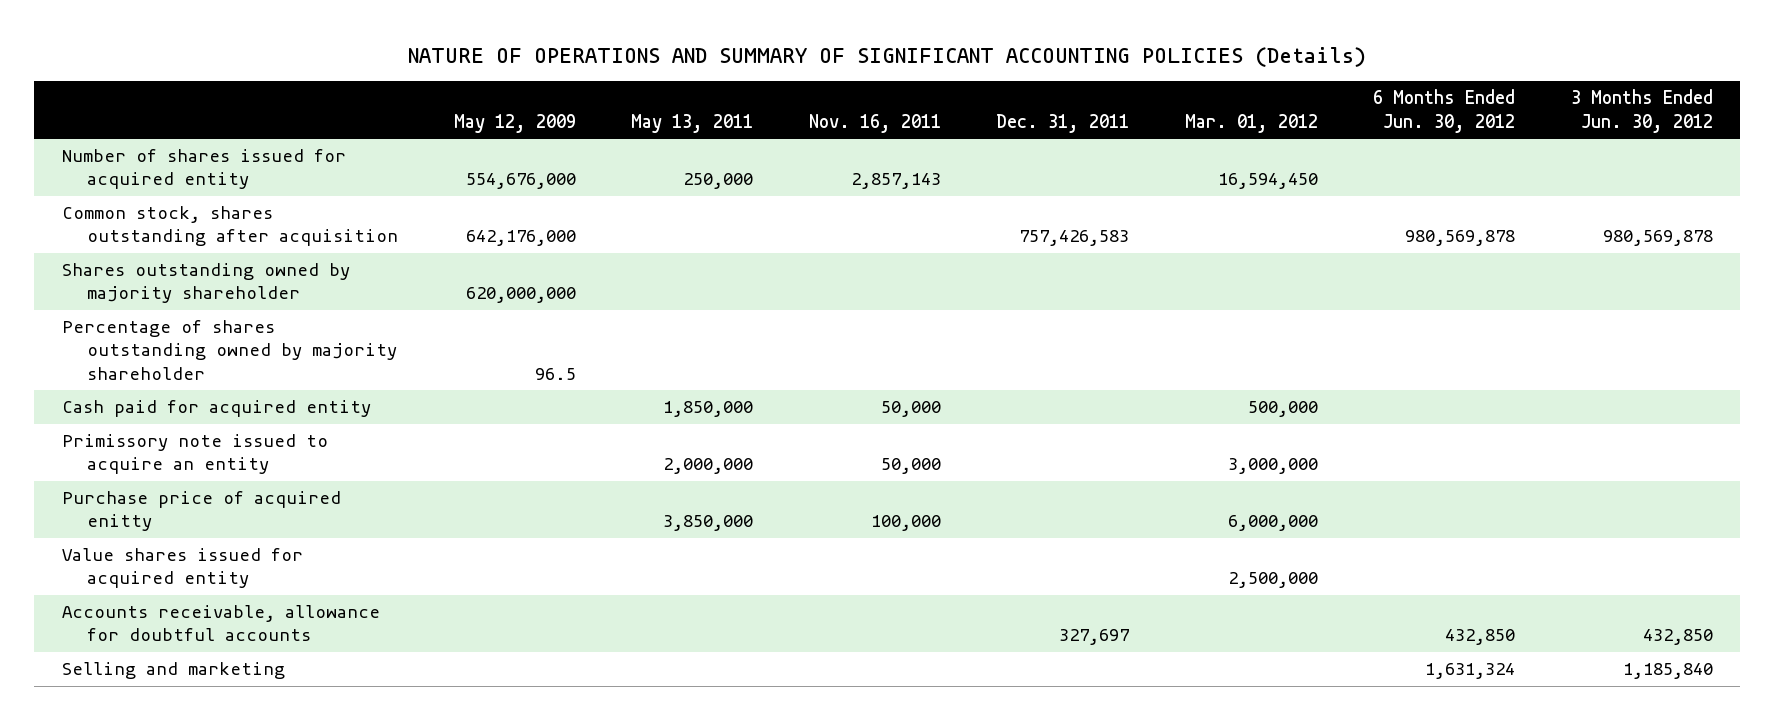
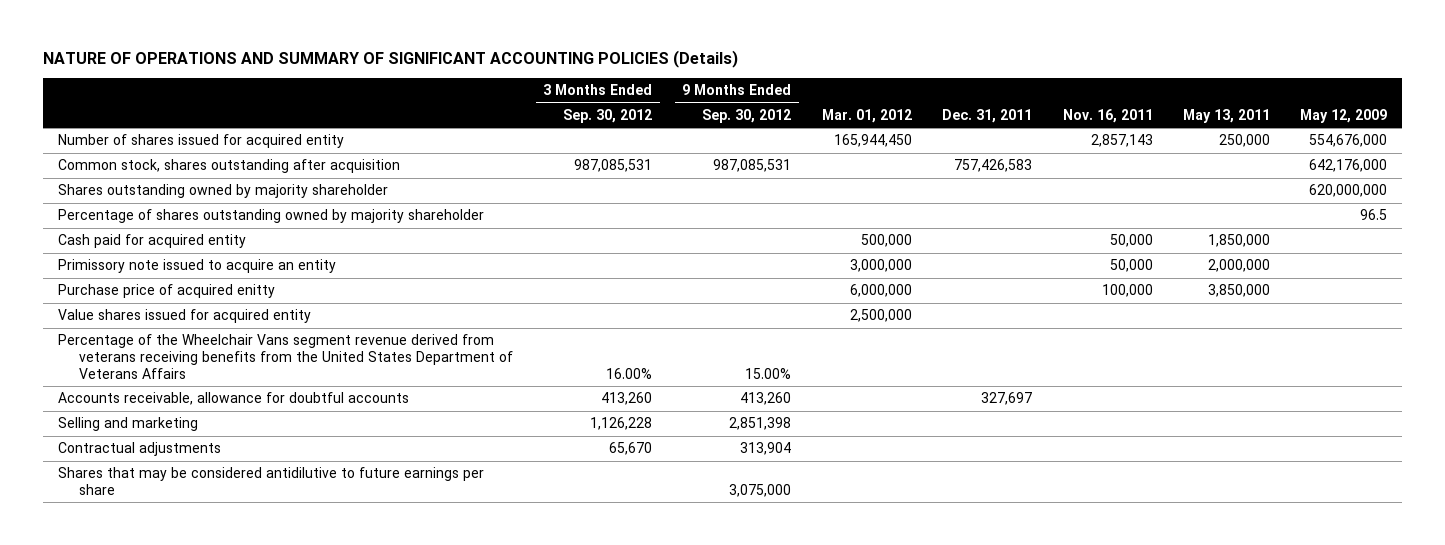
- | May 12, 2009 | May 13, 2011 | Nov. 16, 2011 | Dec. 31, 2011 | Mar. 01, 2012 | 6 Months Ended Jun. 30, 2012 | 3 Months Ended Jun. 30, 2012
+ | 3 Months Ended Sep. 30, 2012 | 9 Months Ended Sep. 30, 2012 | Mar. 01, 2012 | Dec. 31, 2011 | Nov. 16, 2011 | May 13, 2011 | May 12, 2009
- Number of shares issued for acquired entity | 554,676,000 | 250,000 | 2,857,143 | | 16,594,450 | |
+ Number of shares issued for acquired entity | | | 165,944,450 | | 2,857,143 | 250,000 | 554,676,000
+ Percentage of the Wheelchair Vans segment revenue derived from veterans receiving benefits from the United States Department of Veterans Affairs | 16.00% | 15.00% | | | | |
+ Contractual adjustments | 65,670 | 313,904 | | | | |
+ Shares that may be considered antidilutive to future earnings per share | | 3,075,000 | | | | |

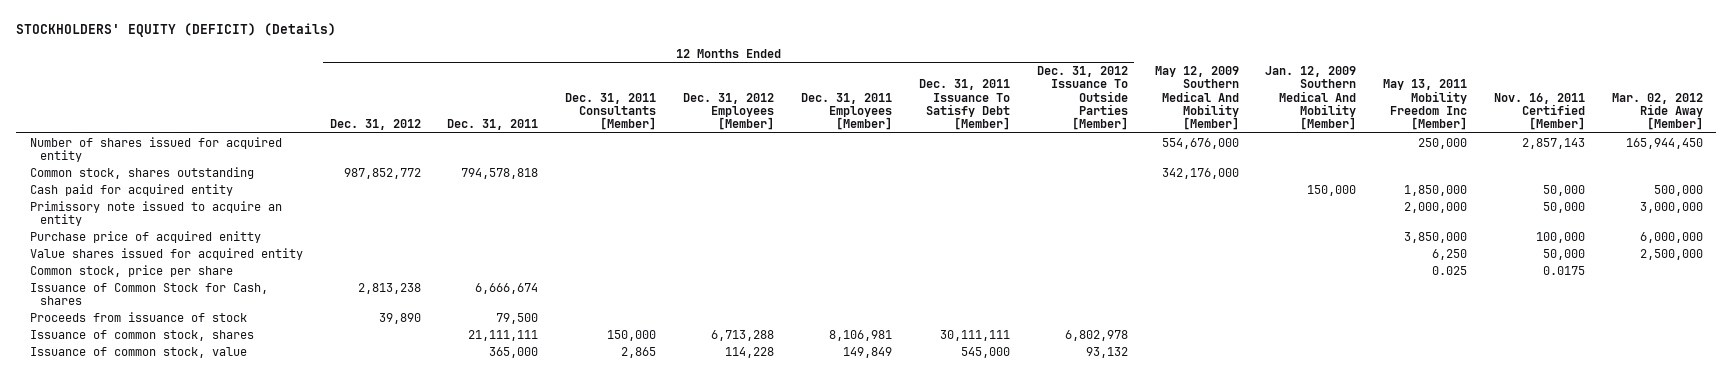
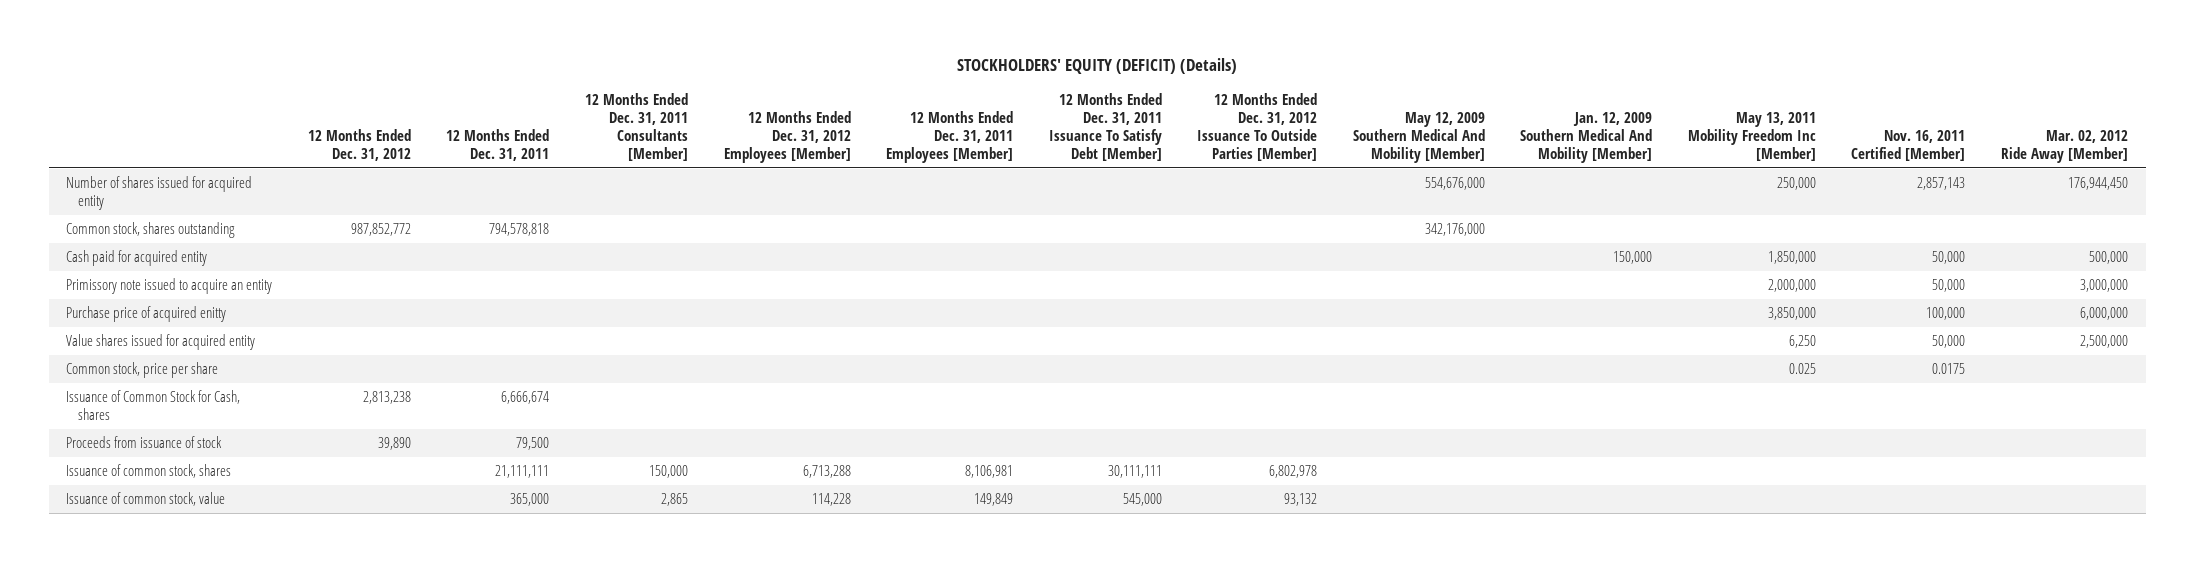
- Number of shares issued for acquired entity | | | | | | | | 554,676,000 | | 250,000 | 2,857,143 | 165,944,450
+ Number of shares issued for acquired entity | | | | | | | | 554,676,000 | | 250,000 | 2,857,143 | 176,944,450

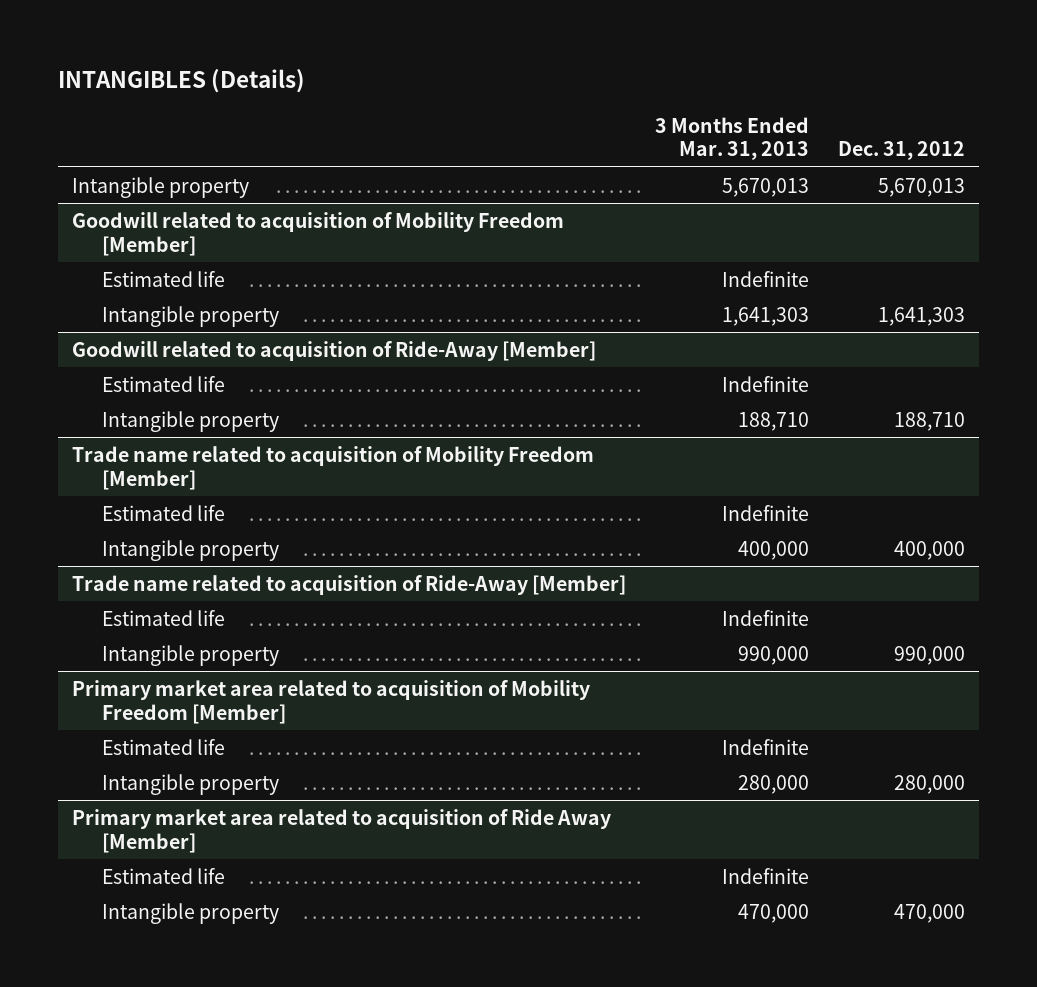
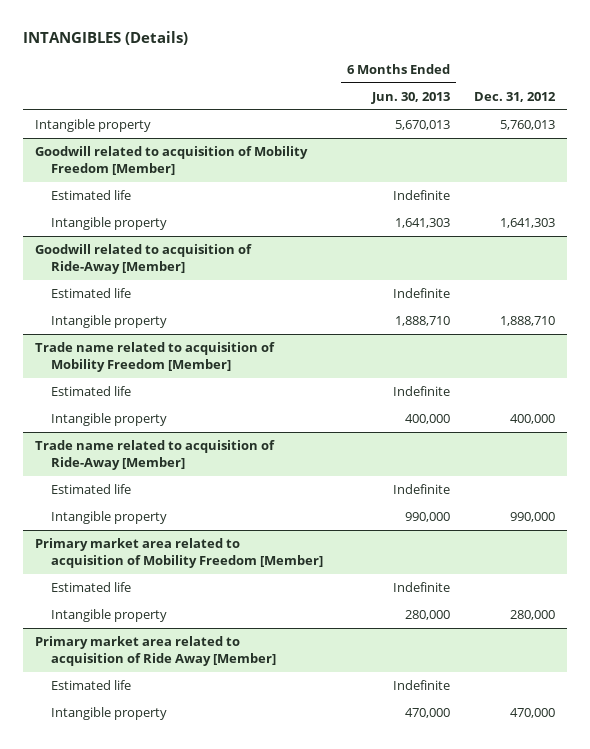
- | 3 Months Ended Mar. 31, 2013 | Dec. 31, 2012
+ | 6 Months Ended Jun. 30, 2013 | Dec. 31, 2012
- Intangible property | 5,670,013 | 5,670,013
+ Intangible property | 5,670,013 | 5,760,013
@ Goodwill related to acquisition of Ride-Away [Member]
- Intangible property | 188,710 | 188,710
+ Intangible property | 1,888,710 | 1,888,710

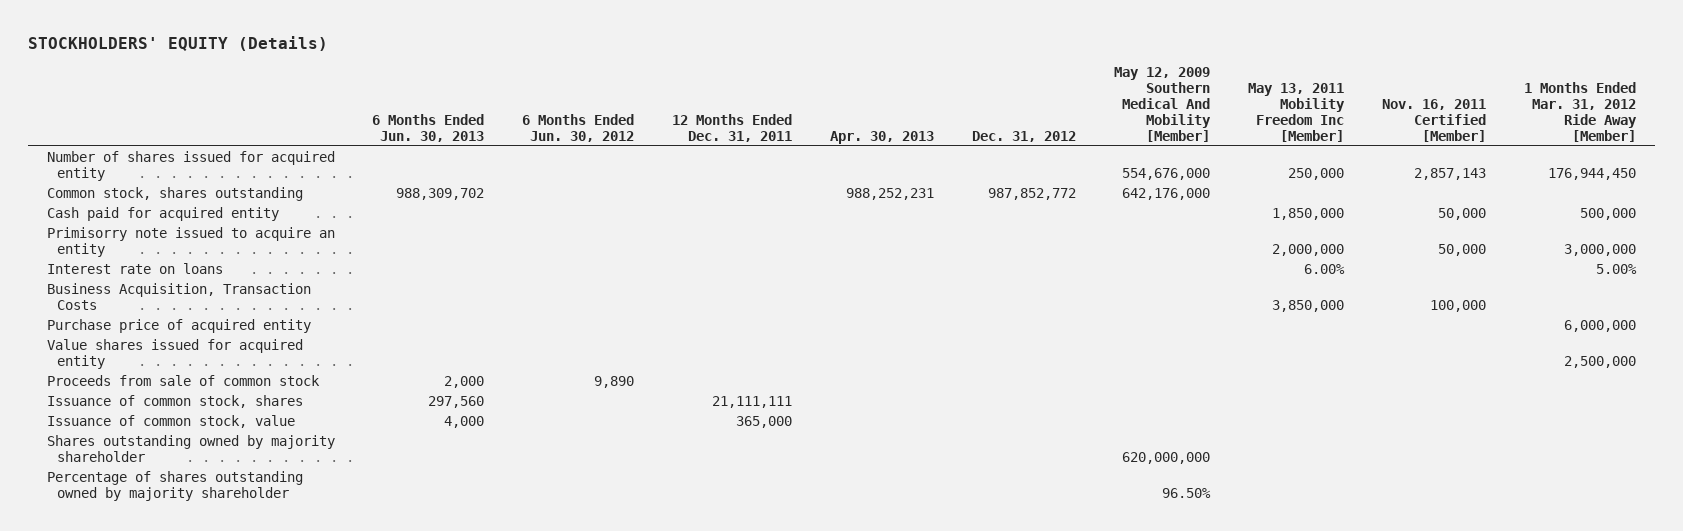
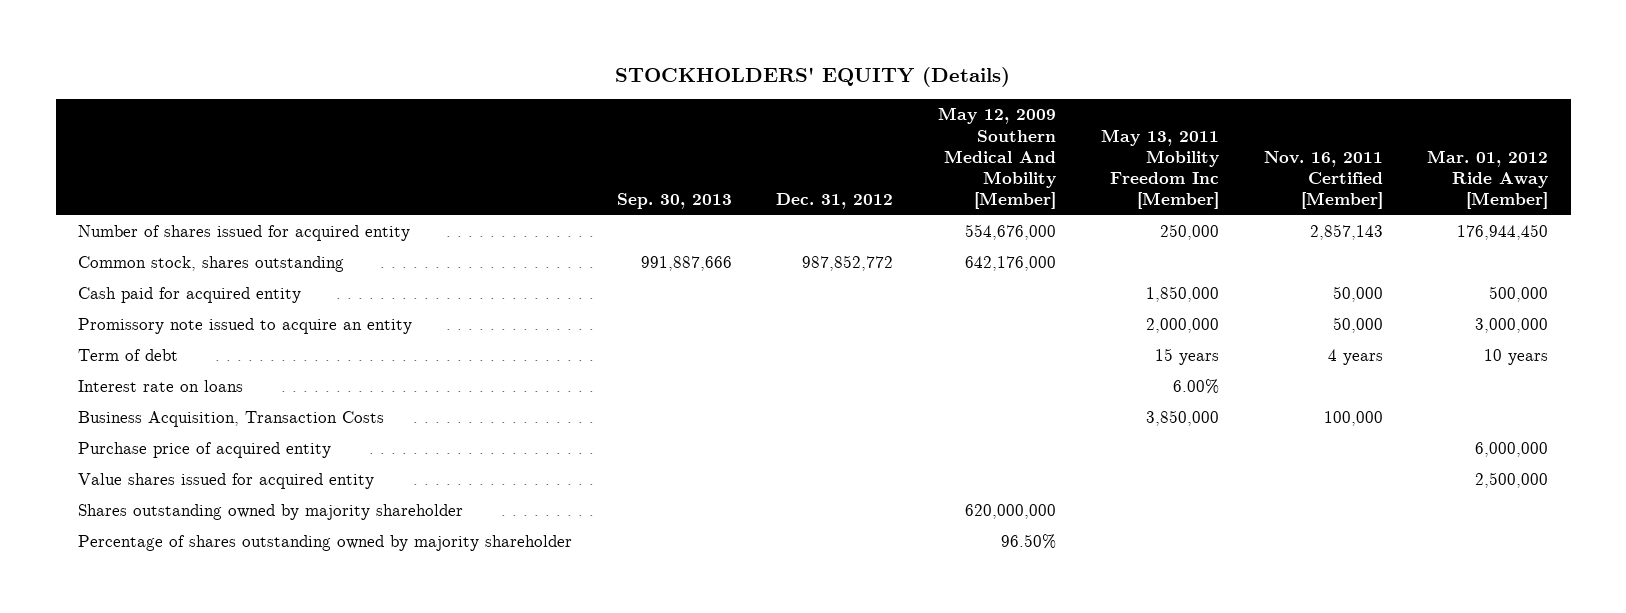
- | 6 Months Ended Jun. 30, 2013 | 6 Months Ended Jun. 30, 2012 | 12 Months Ended Dec. 31, 2011 | Apr. 30, 2013 | Dec. 31, 2012 | May 12, 2009 Southern Medical And Mobility [Member] | May 13, 2011 Mobility Freedom Inc [Member] | Nov. 16, 2011 Certified [Member] | 1 Months Ended Mar. 31, 2012 Ride Away [Member]
+ | Sep. 30, 2013 | Dec. 31, 2012 | May 12, 2009 Southern Medical And Mobility [Member] | May 13, 2011 Mobility Freedom Inc [Member] | Nov. 16, 2011 Certified [Member] | Mar. 01, 2012 Ride Away [Member]
- Primisorry note issued to acquire an entity | | | | | | | 2,000,000 | 50,000 | 3,000,000
+ Promissory note issued to acquire an entity | | | | 2,000,000 | 50,000 | 3,000,000
+ Term of debt | | | | 15 years | 4 years | 10 years
- Proceeds from sale of common stock | 2,000 | 9,890 | | | | | | |
- Issuance of common stock, shares | 297,560 | | 21,111,111 | | | | | |
- Issuance of common stock, value | 4,000 | | 365,000 | | | | | |

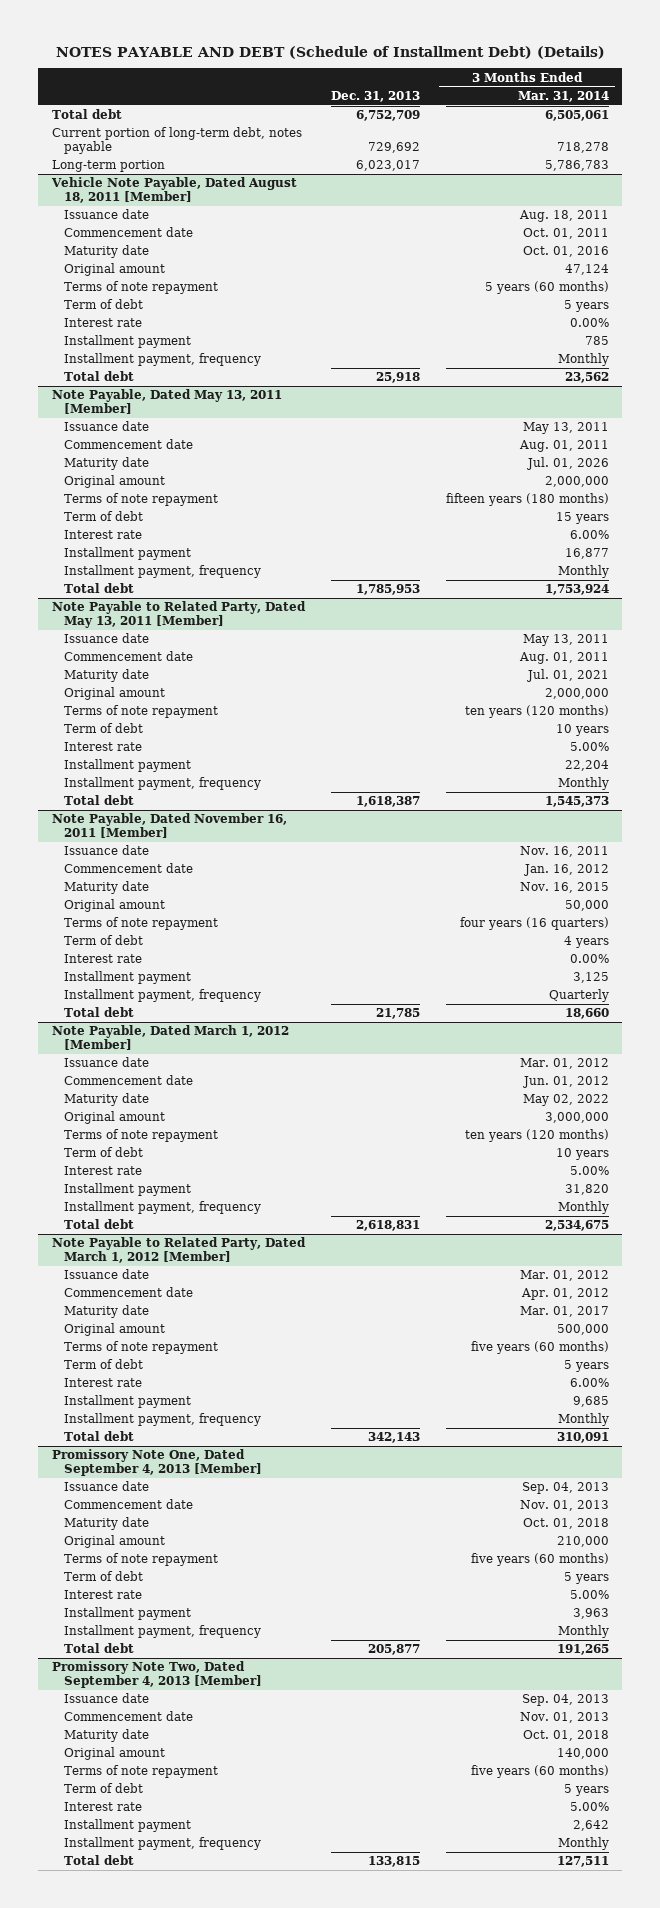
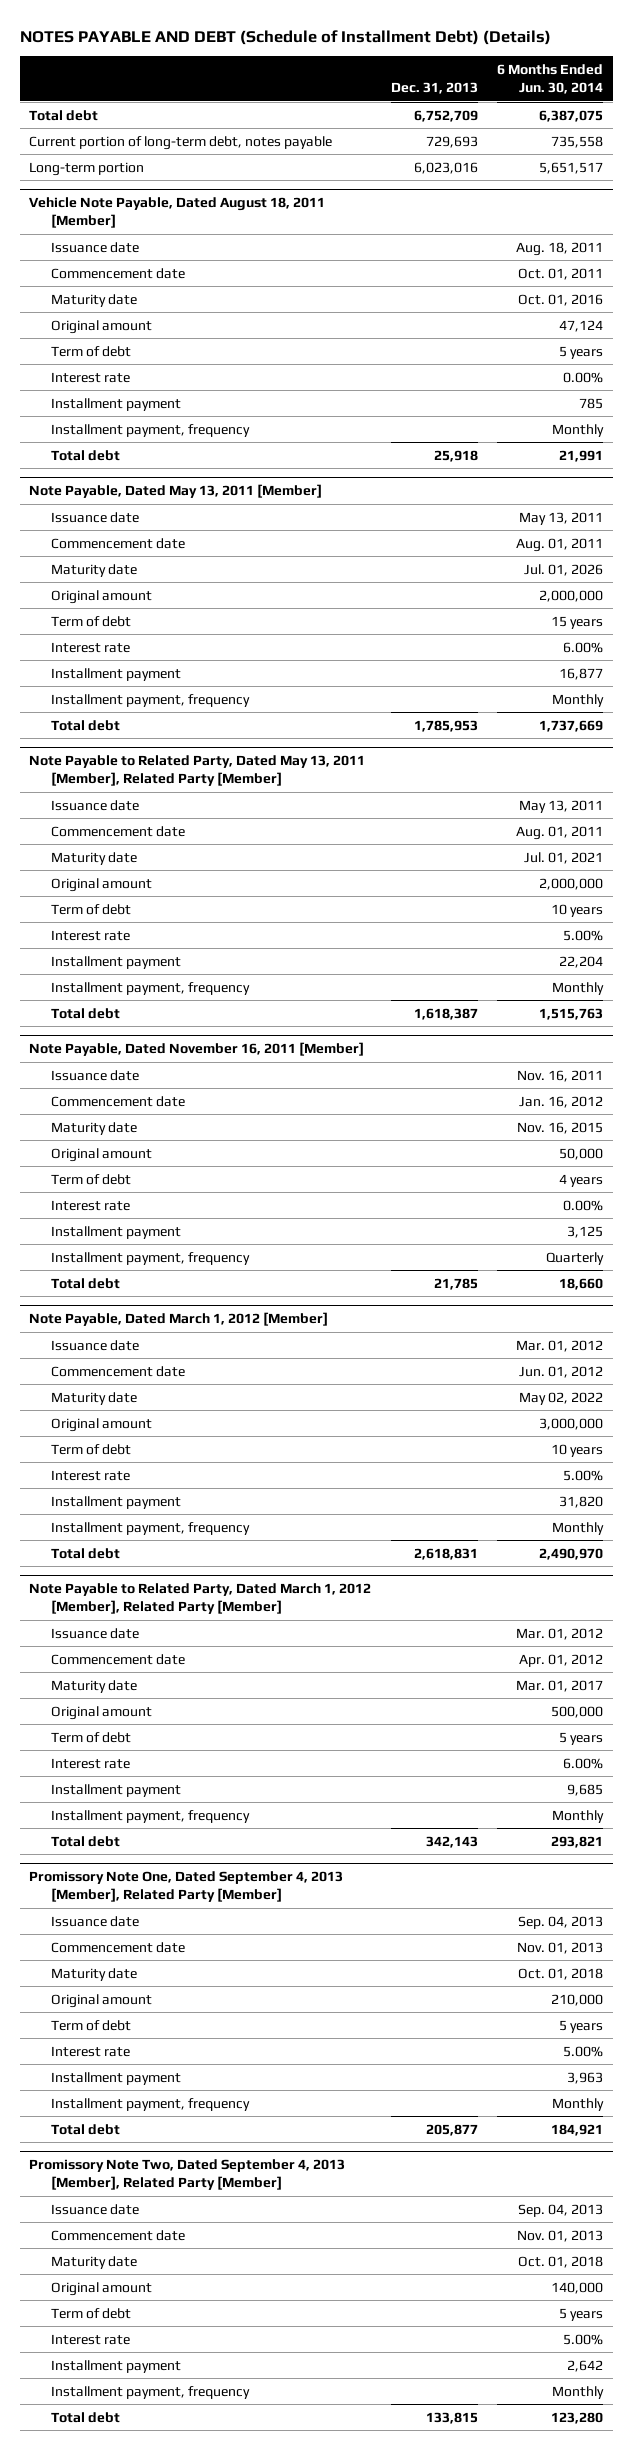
- | Dec. 31, 2013 | 3 Months Ended Mar. 31, 2014
+ | Dec. 31, 2013 | 6 Months Ended Jun. 30, 2014
- Current portion of long-term debt, notes payable | 729,692 | 718,278
- Long-term portion | 6,023,017 | 5,786,783
+ Current portion of long-term debt, notes payable | 729,693 | 735,558
+ Long-term portion | 6,023,016 | 5,651,517
@ Vehicle Note Payable, Dated August 18, 2011 [Member]
- Terms of note repayment | | 5 years (60 months)
@ Note Payable, Dated May 13, 2011 [Member]
- Terms of note repayment | | fifteen years (180 months)
- Note Payable to Related Party, Dated May 13, 2011 [Member]
+ Note Payable to Related Party, Dated May 13, 2011 [Member], Related Party [Member]
- Terms of note repayment | | ten years (120 months)
@ Note Payable, Dated November 16, 2011 [Member]
- Terms of note repayment | | four years (16 quarters)
@ Note Payable, Dated March 1, 2012 [Member]
- Terms of note repayment | | ten years (120 months)
- Note Payable to Related Party, Dated March 1, 2012 [Member]
+ Note Payable to Related Party, Dated March 1, 2012 [Member], Related Party [Member]
- Terms of note repayment | | five years (60 months)
- Promissory Note One, Dated September 4, 2013 [Member]
+ Promissory Note One, Dated September 4, 2013 [Member], Related Party [Member]
- Terms of note repayment | | five years (60 months)
- Promissory Note Two, Dated September 4, 2013 [Member]
+ Promissory Note Two, Dated September 4, 2013 [Member], Related Party [Member]
- Terms of note repayment | | five years (60 months)

